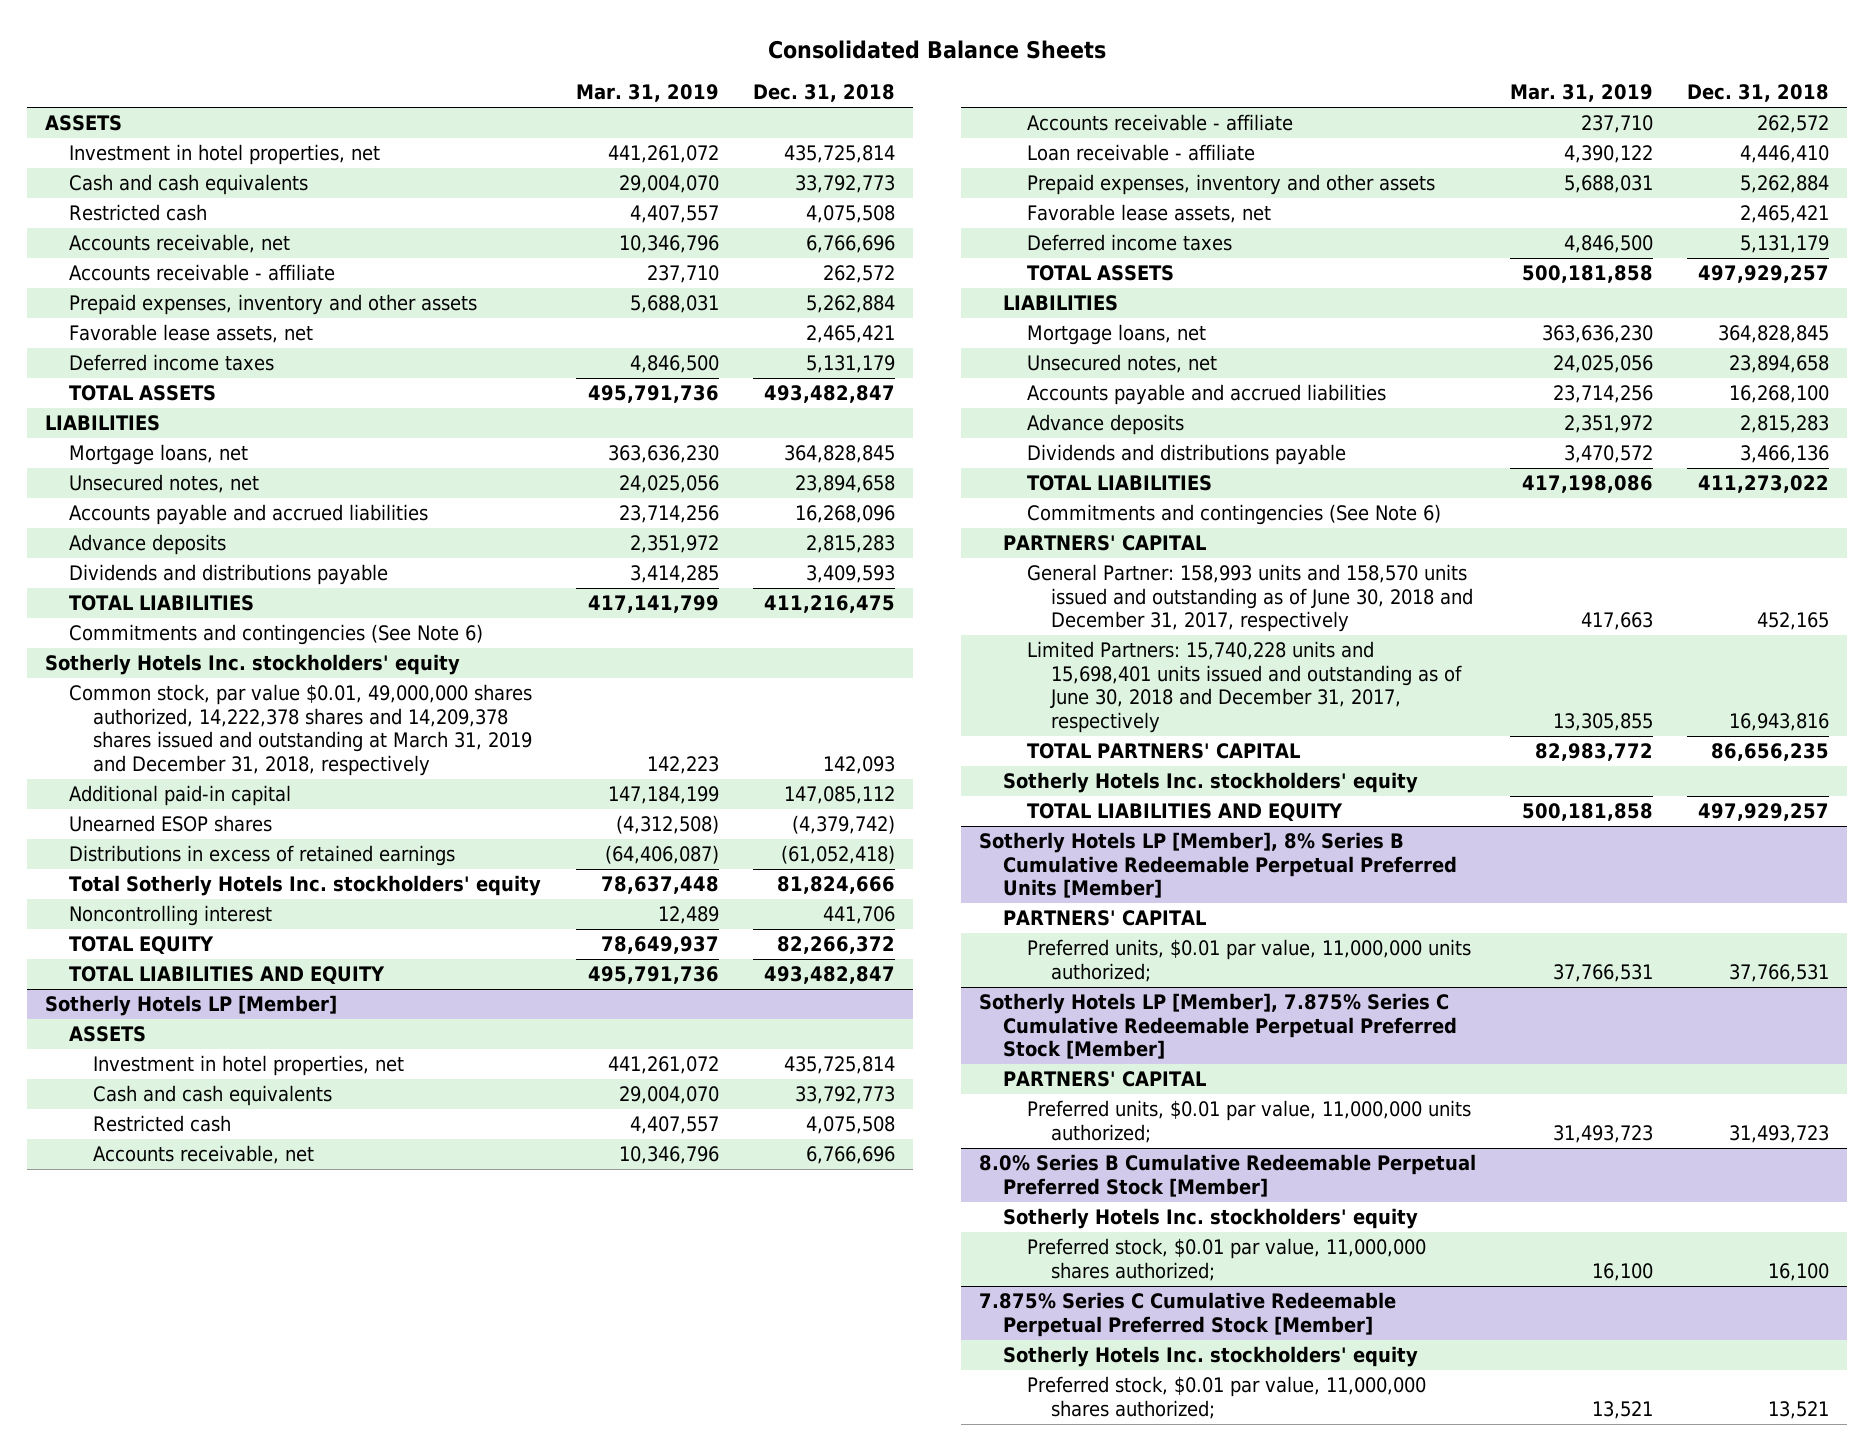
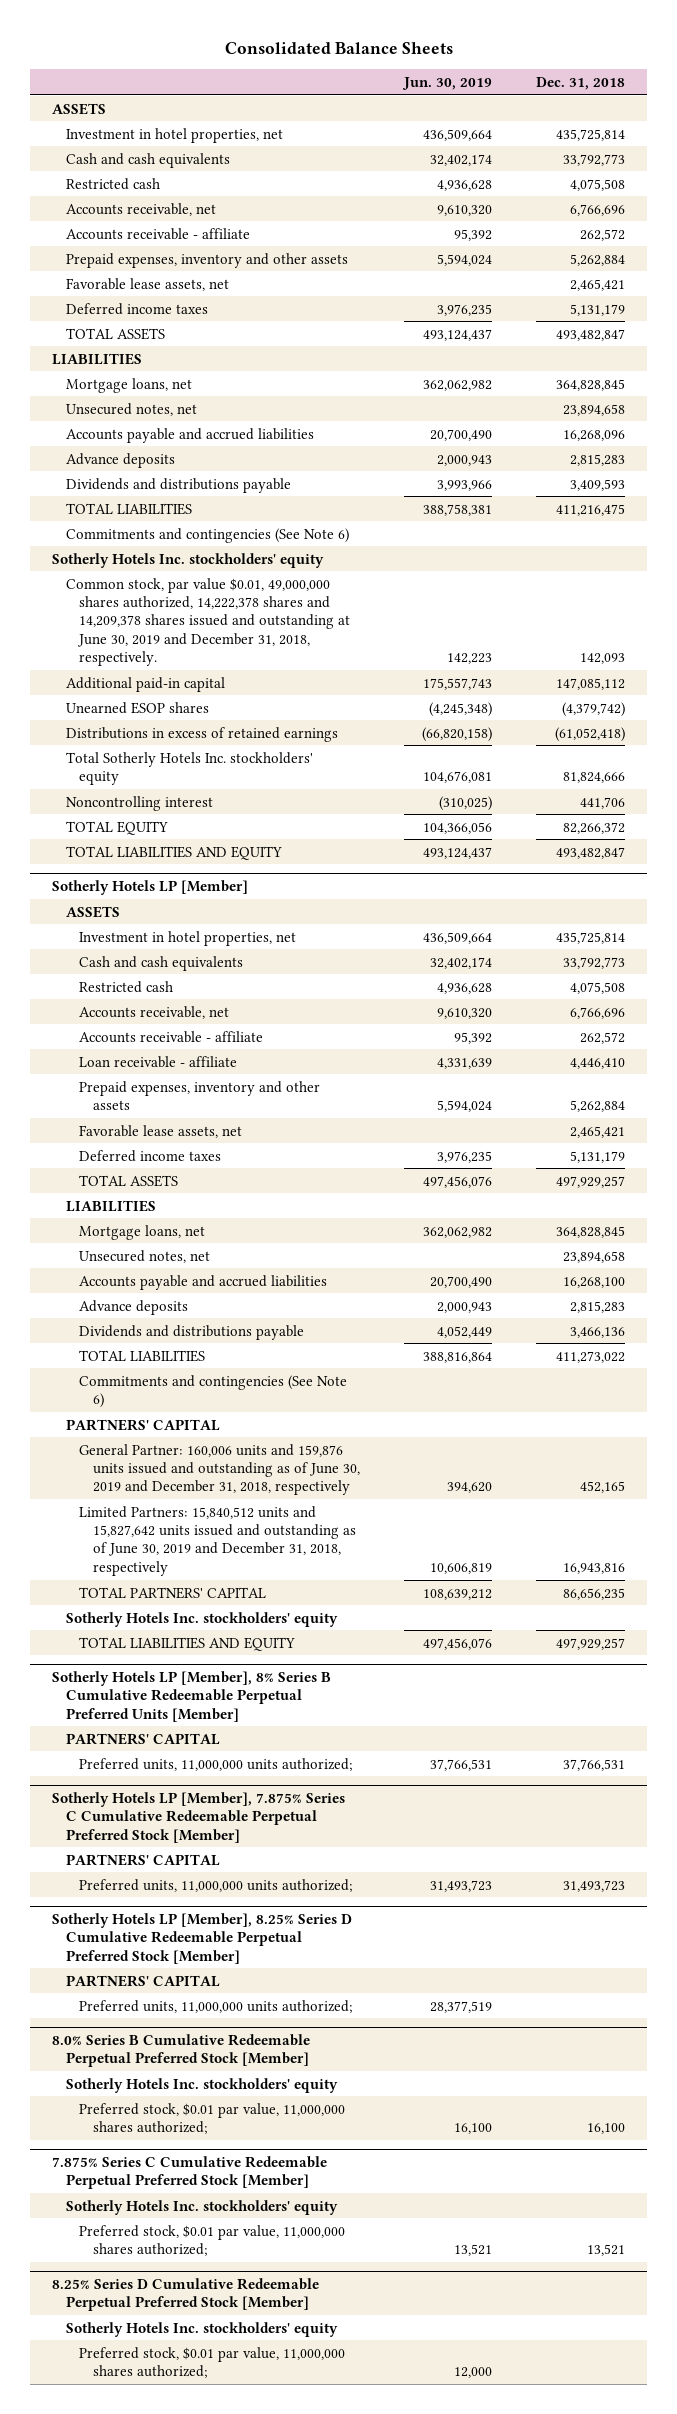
- | Mar. 31, 2019 | Dec. 31, 2018
+ | Jun. 30, 2019 | Dec. 31, 2018
- Common stock, par value $0.01, 49,000,000 shares authorized, 14,222,378 shares and 14,209,378 shares issued and outstanding at March 31, 2019 and December 31, 2018, respectively | 142,223 | 142,093
+ Common stock, par value $0.01, 49,000,000 shares authorized, 14,222,378 shares and 14,209,378 shares issued and outstanding at June 30, 2019 and December 31, 2018, respectively. | 142,223 | 142,093
@ Sotherly Hotels LP [Member]
- General Partner: 158,993 units and 158,570 units issued and outstanding as of June 30, 2018 and December 31, 2017, respectively | 417,663 | 452,165
- Limited Partners: 15,740,228 units and 15,698,401 units issued and outstanding as of June 30, 2018 and December 31, 2017, respectively | 13,305,855 | 16,943,816
+ General Partner: 160,006 units and 159,876 units issued and outstanding as of June 30, 2019 and December 31, 2018, respectively | 394,620 | 452,165
+ Limited Partners: 15,840,512 units and 15,827,642 units issued and outstanding as of June 30, 2019 and December 31, 2018, respectively | 10,606,819 | 16,943,816
@ Sotherly Hotels LP [Member], 8% Series B Cumulative Redeemable Perpetual Preferred Units [Member]
- Preferred units, $0.01 par value, 11,000,000 units authorized; | 37,766,531 | 37,766,531
+ Preferred units, 11,000,000 units authorized; | 37,766,531 | 37,766,531
@ Sotherly Hotels LP [Member], 7.875% Series C Cumulative Redeemable Perpetual Preferred Stock [Member]
- Preferred units, $0.01 par value, 11,000,000 units authorized; | 31,493,723 | 31,493,723
+ Preferred units, 11,000,000 units authorized; | 31,493,723 | 31,493,723
+ Sotherly Hotels LP [Member], 8.25% Series D Cumulative Redeemable Perpetual Preferred Stock [Member]
+ PARTNERS' CAPITAL
+ Preferred units, 11,000,000 units authorized; | 28,377,519 |
+ 8.25% Series D Cumulative Redeemable Perpetual Preferred Stock [Member]
+ Sotherly Hotels Inc. stockholders' equity
+ Preferred stock, $0.01 par value, 11,000,000 shares authorized; | 12,000 |

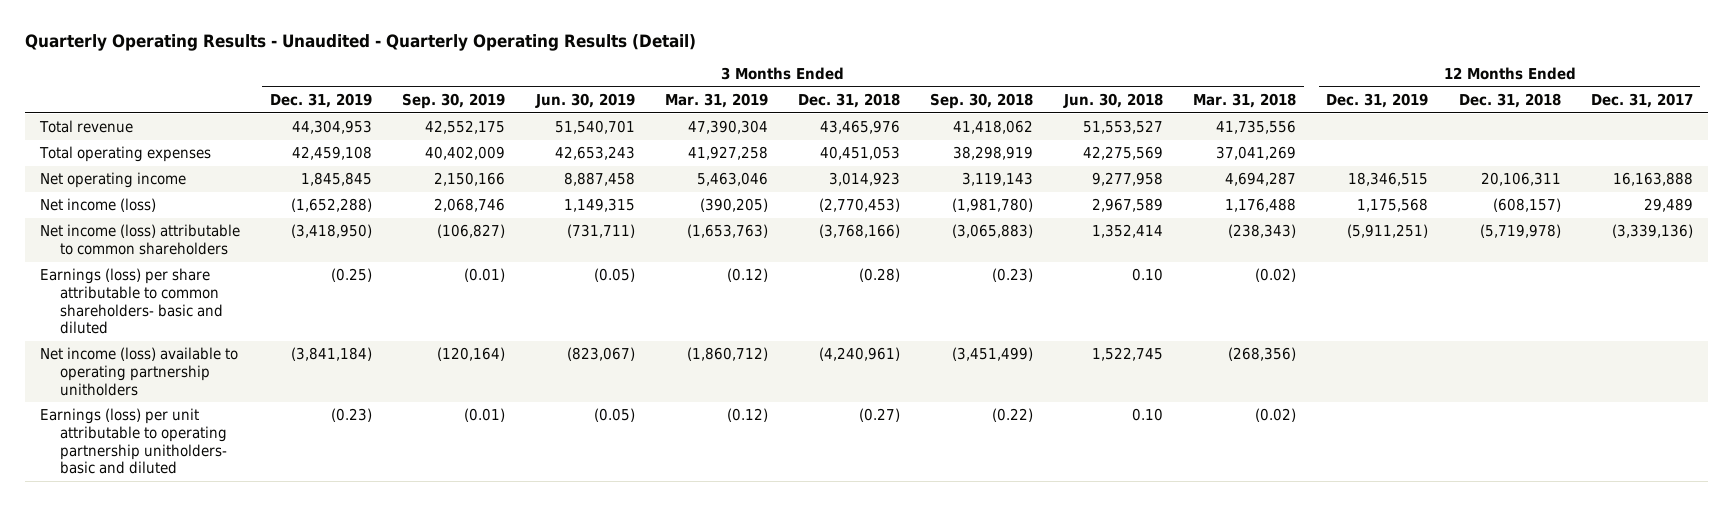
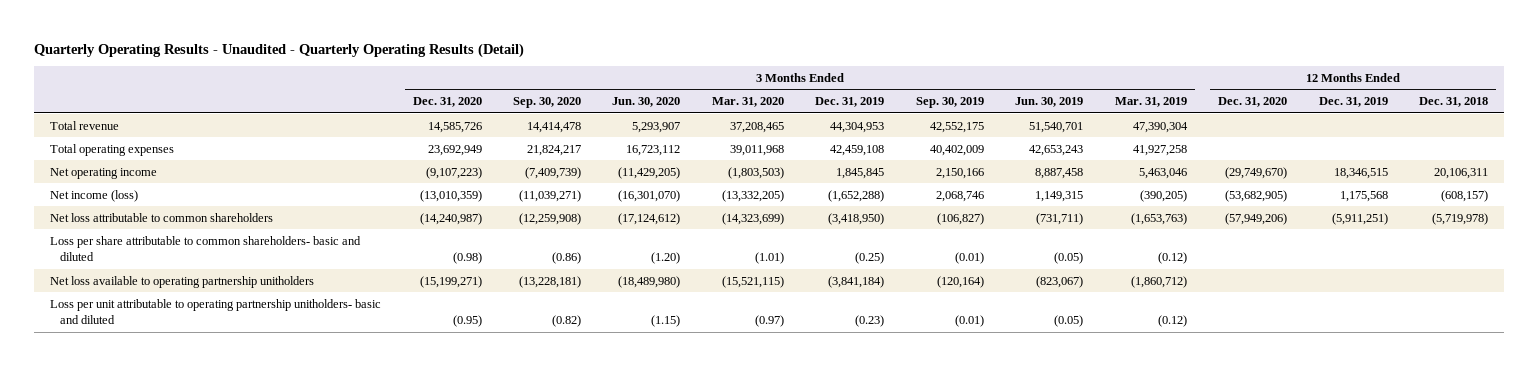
- | 3 Months Ended Dec. 31, 2019 | 3 Months Ended Sep. 30, 2019 | 3 Months Ended Jun. 30, 2019 | 3 Months Ended Mar. 31, 2019 | 3 Months Ended Dec. 31, 2018 | 3 Months Ended Sep. 30, 2018 | 3 Months Ended Jun. 30, 2018 | 3 Months Ended Mar. 31, 2018 | 12 Months Ended Dec. 31, 2019 | 12 Months Ended Dec. 31, 2018 | 12 Months Ended Dec. 31, 2017
+ | 3 Months Ended Dec. 31, 2020 | 3 Months Ended Sep. 30, 2020 | 3 Months Ended Jun. 30, 2020 | 3 Months Ended Mar. 31, 2020 | 3 Months Ended Dec. 31, 2019 | 3 Months Ended Sep. 30, 2019 | 3 Months Ended Jun. 30, 2019 | 3 Months Ended Mar. 31, 2019 | 12 Months Ended Dec. 31, 2020 | 12 Months Ended Dec. 31, 2019 | 12 Months Ended Dec. 31, 2018
- Net income (loss) attributable to common shareholders | (3,418,950) | (106,827) | (731,711) | (1,653,763) | (3,768,166) | (3,065,883) | 1,352,414 | (238,343) | (5,911,251) | (5,719,978) | (3,339,136)
- Earnings (loss) per share attributable to common shareholders- basic and diluted | (0.25) | (0.01) | (0.05) | (0.12) | (0.28) | (0.23) | 0.10 | (0.02) | | |
- Net income (loss) available to operating partnership unitholders | (3,841,184) | (120,164) | (823,067) | (1,860,712) | (4,240,961) | (3,451,499) | 1,522,745 | (268,356) | | |
- Earnings (loss) per unit attributable to operating partnership unitholders- basic and diluted | (0.23) | (0.01) | (0.05) | (0.12) | (0.27) | (0.22) | 0.10 | (0.02) | | |
+ Net loss attributable to common shareholders | (14,240,987) | (12,259,908) | (17,124,612) | (14,323,699) | (3,418,950) | (106,827) | (731,711) | (1,653,763) | (57,949,206) | (5,911,251) | (5,719,978)
+ Loss per share attributable to common shareholders- basic and diluted | (0.98) | (0.86) | (1.20) | (1.01) | (0.25) | (0.01) | (0.05) | (0.12) | | |
+ Net loss available to operating partnership unitholders | (15,199,271) | (13,228,181) | (18,489,980) | (15,521,115) | (3,841,184) | (120,164) | (823,067) | (1,860,712) | | |
+ Loss per unit attributable to operating partnership unitholders- basic and diluted | (0.95) | (0.82) | (1.15) | (0.97) | (0.23) | (0.01) | (0.05) | (0.12) | | |

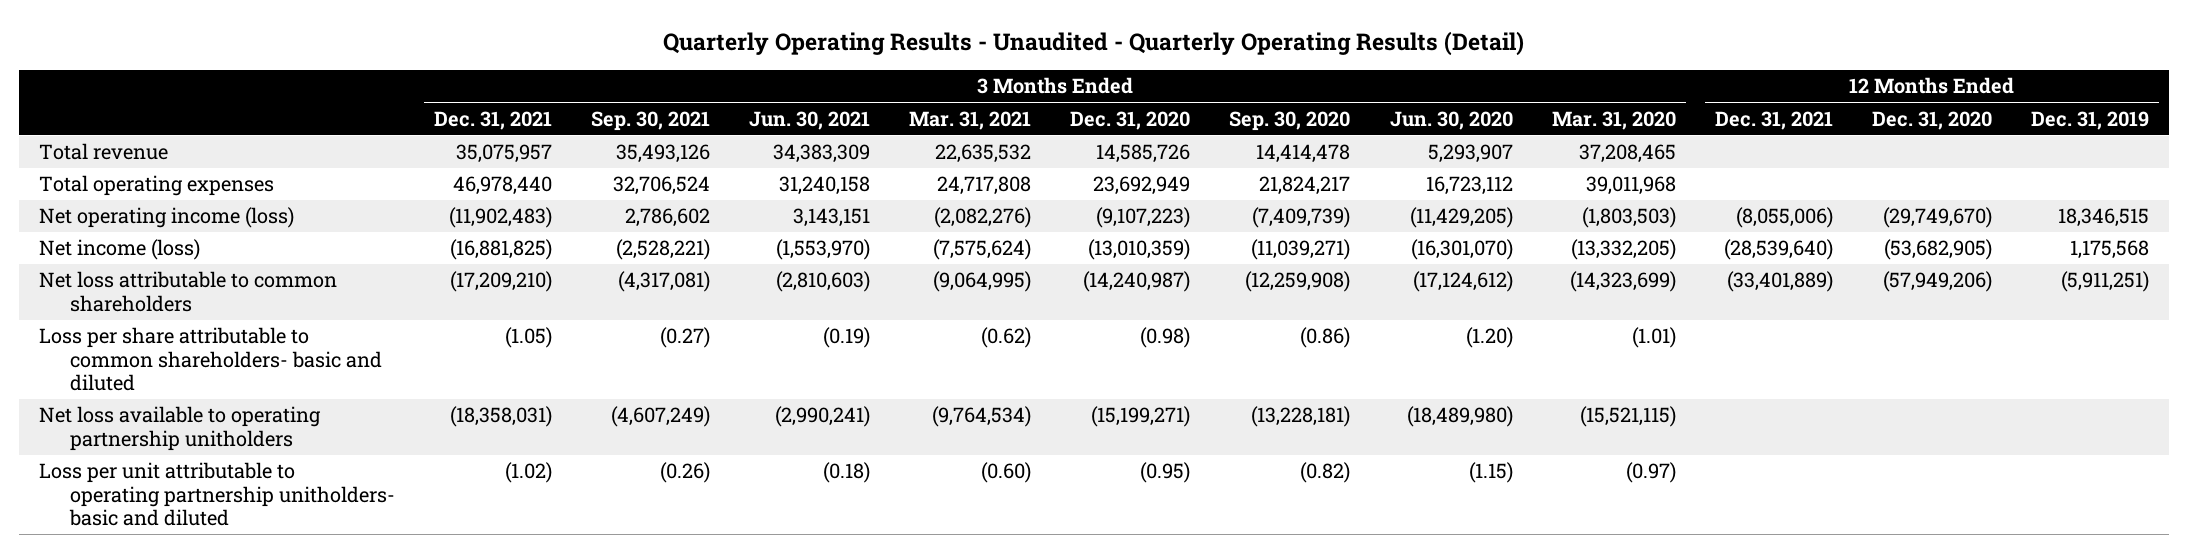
- | 3 Months Ended Dec. 31, 2020 | 3 Months Ended Sep. 30, 2020 | 3 Months Ended Jun. 30, 2020 | 3 Months Ended Mar. 31, 2020 | 3 Months Ended Dec. 31, 2019 | 3 Months Ended Sep. 30, 2019 | 3 Months Ended Jun. 30, 2019 | 3 Months Ended Mar. 31, 2019 | 12 Months Ended Dec. 31, 2020 | 12 Months Ended Dec. 31, 2019 | 12 Months Ended Dec. 31, 2018
+ | 3 Months Ended Dec. 31, 2021 | 3 Months Ended Sep. 30, 2021 | 3 Months Ended Jun. 30, 2021 | 3 Months Ended Mar. 31, 2021 | 3 Months Ended Dec. 31, 2020 | 3 Months Ended Sep. 30, 2020 | 3 Months Ended Jun. 30, 2020 | 3 Months Ended Mar. 31, 2020 | 12 Months Ended Dec. 31, 2021 | 12 Months Ended Dec. 31, 2020 | 12 Months Ended Dec. 31, 2019
- Net operating income | (9,107,223) | (7,409,739) | (11,429,205) | (1,803,503) | 1,845,845 | 2,150,166 | 8,887,458 | 5,463,046 | (29,749,670) | 18,346,515 | 20,106,311
+ Net operating income (loss) | (11,902,483) | 2,786,602 | 3,143,151 | (2,082,276) | (9,107,223) | (7,409,739) | (11,429,205) | (1,803,503) | (8,055,006) | (29,749,670) | 18,346,515

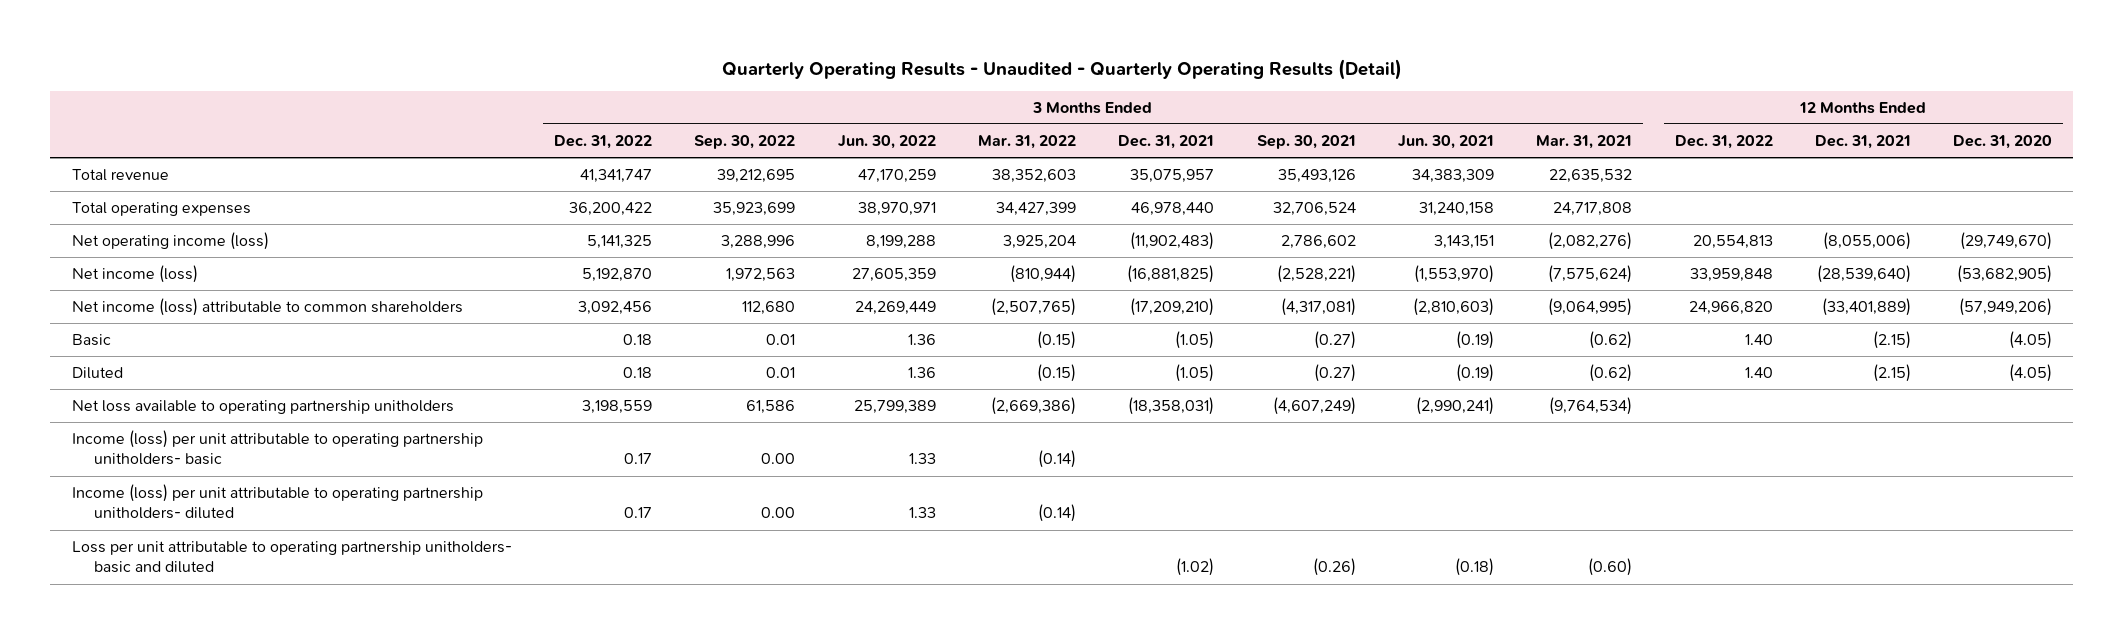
- | 3 Months Ended Dec. 31, 2021 | 3 Months Ended Sep. 30, 2021 | 3 Months Ended Jun. 30, 2021 | 3 Months Ended Mar. 31, 2021 | 3 Months Ended Dec. 31, 2020 | 3 Months Ended Sep. 30, 2020 | 3 Months Ended Jun. 30, 2020 | 3 Months Ended Mar. 31, 2020 | 12 Months Ended Dec. 31, 2021 | 12 Months Ended Dec. 31, 2020 | 12 Months Ended Dec. 31, 2019
+ | 3 Months Ended Dec. 31, 2022 | 3 Months Ended Sep. 30, 2022 | 3 Months Ended Jun. 30, 2022 | 3 Months Ended Mar. 31, 2022 | 3 Months Ended Dec. 31, 2021 | 3 Months Ended Sep. 30, 2021 | 3 Months Ended Jun. 30, 2021 | 3 Months Ended Mar. 31, 2021 | 12 Months Ended Dec. 31, 2022 | 12 Months Ended Dec. 31, 2021 | 12 Months Ended Dec. 31, 2020
- Net loss attributable to common shareholders | (17,209,210) | (4,317,081) | (2,810,603) | (9,064,995) | (14,240,987) | (12,259,908) | (17,124,612) | (14,323,699) | (33,401,889) | (57,949,206) | (5,911,251)
- Loss per share attributable to common shareholders- basic and diluted | (1.05) | (0.27) | (0.19) | (0.62) | (0.98) | (0.86) | (1.20) | (1.01) | | |
+ Net income (loss) attributable to common shareholders | 3,092,456 | 112,680 | 24,269,449 | (2,507,765) | (17,209,210) | (4,317,081) | (2,810,603) | (9,064,995) | 24,966,820 | (33,401,889) | (57,949,206)
+ Basic | 0.18 | 0.01 | 1.36 | (0.15) | (1.05) | (0.27) | (0.19) | (0.62) | 1.40 | (2.15) | (4.05)
+ Diluted | 0.18 | 0.01 | 1.36 | (0.15) | (1.05) | (0.27) | (0.19) | (0.62) | 1.40 | (2.15) | (4.05)
+ Income (loss) per unit attributable to operating partnership unitholders- basic | 0.17 | 0.00 | 1.33 | (0.14) | | | | | | |
+ Income (loss) per unit attributable to operating partnership unitholders- diluted | 0.17 | 0.00 | 1.33 | (0.14) | | | | | | |

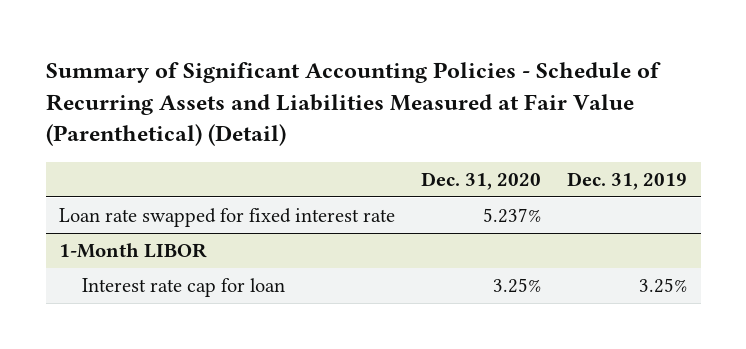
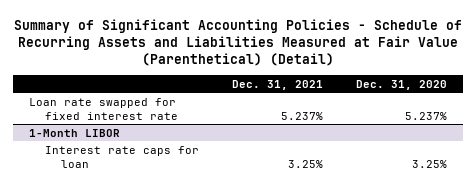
- | Dec. 31, 2020 | Dec. 31, 2019
+ | Dec. 31, 2021 | Dec. 31, 2020
@ 1-Month LIBOR
- Interest rate cap for loan | 3.25% | 3.25%
+ Interest rate caps for loan | 3.25% | 3.25%

